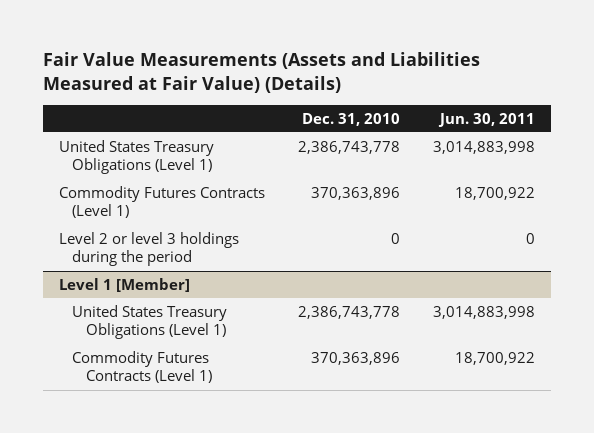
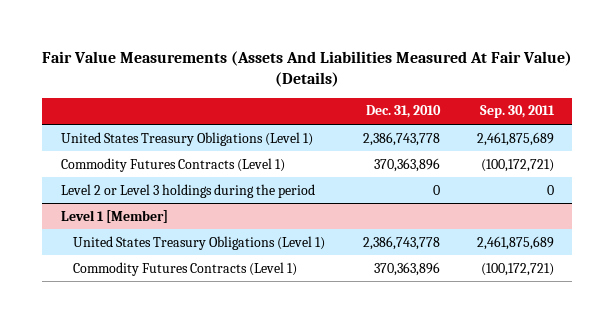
- Fair Value Measurements (Assets and Liabilities Measured at Fair Value) (Details)
+ Fair Value Measurements (Assets And Liabilities Measured At Fair Value) (Details)
- | Dec. 31, 2010 | Jun. 30, 2011
+ | Dec. 31, 2010 | Sep. 30, 2011
- Level 2 or level 3 holdings during the period | 0 | 0
+ Level 2 or Level 3 holdings during the period | 0 | 0

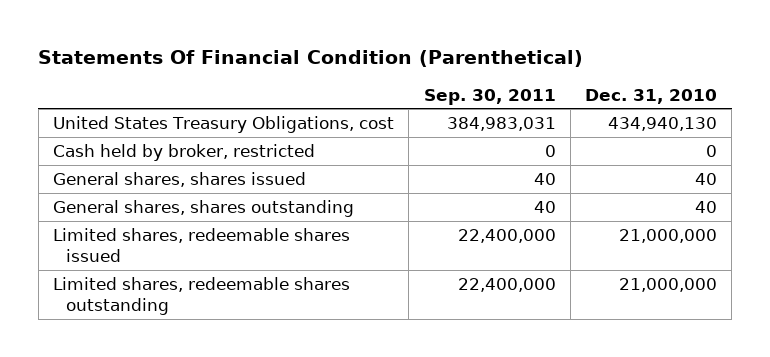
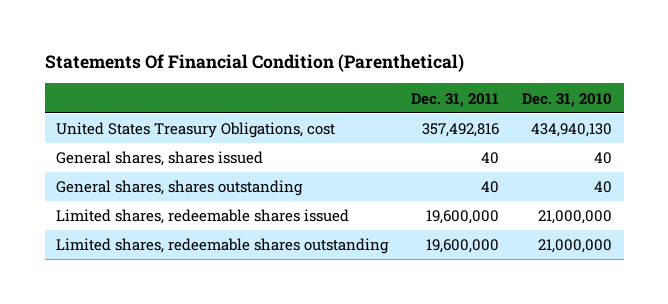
- | Sep. 30, 2011 | Dec. 31, 2010
+ | Dec. 31, 2011 | Dec. 31, 2010
- Cash held by broker, restricted | 0 | 0

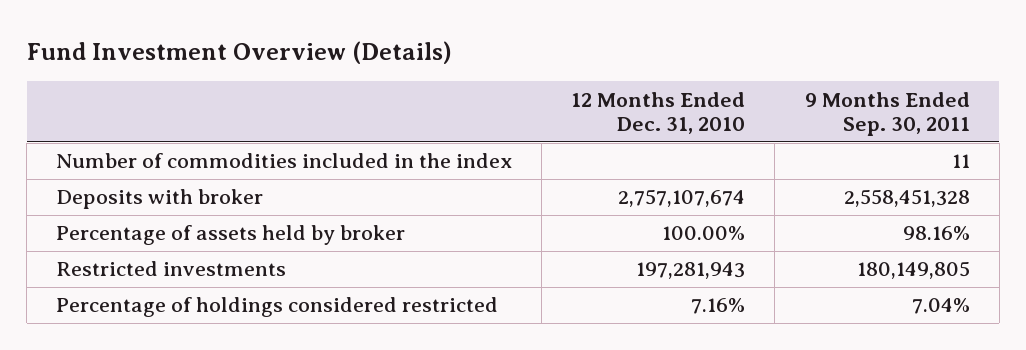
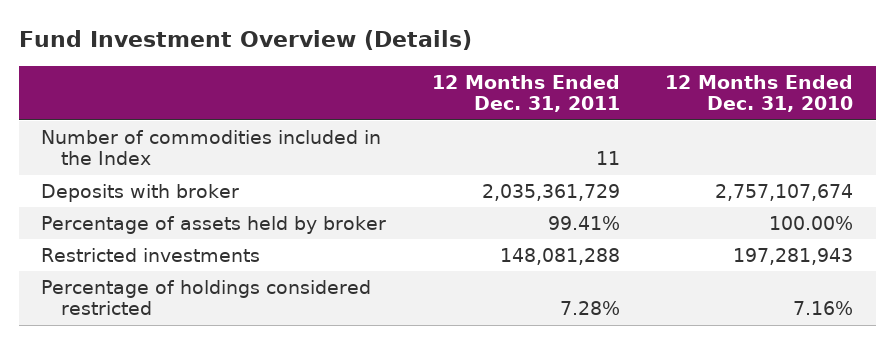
- | 12 Months Ended Dec. 31, 2010 | 9 Months Ended Sep. 30, 2011
+ | 12 Months Ended Dec. 31, 2011 | 12 Months Ended Dec. 31, 2010
- Number of commodities included in the index | | 11
+ Number of commodities included in the Index | 11 |

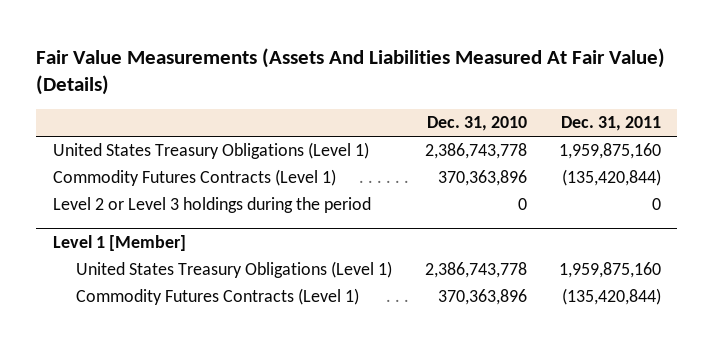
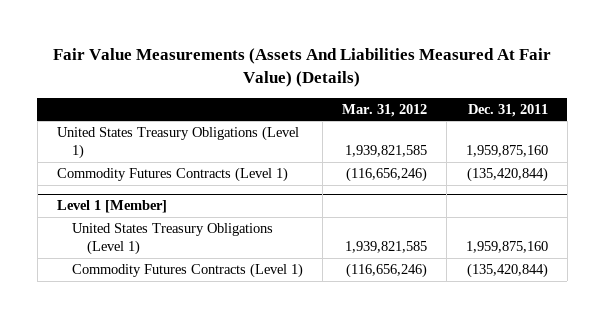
- | Dec. 31, 2010 | Dec. 31, 2011
+ | Mar. 31, 2012 | Dec. 31, 2011
- Level 2 or Level 3 holdings during the period | 0 | 0

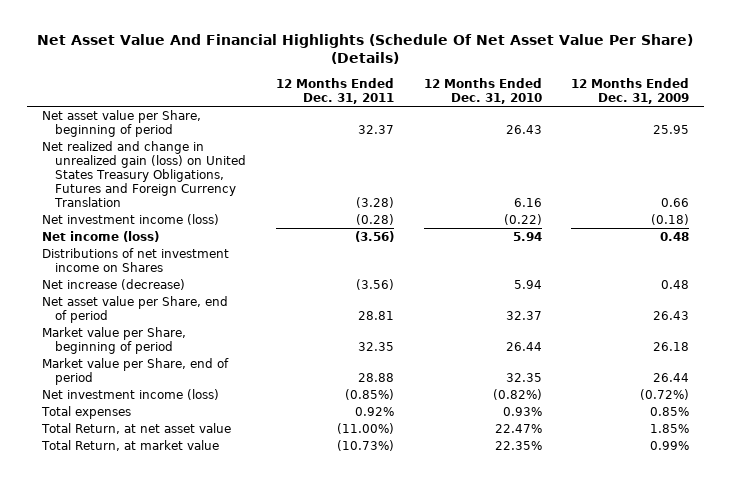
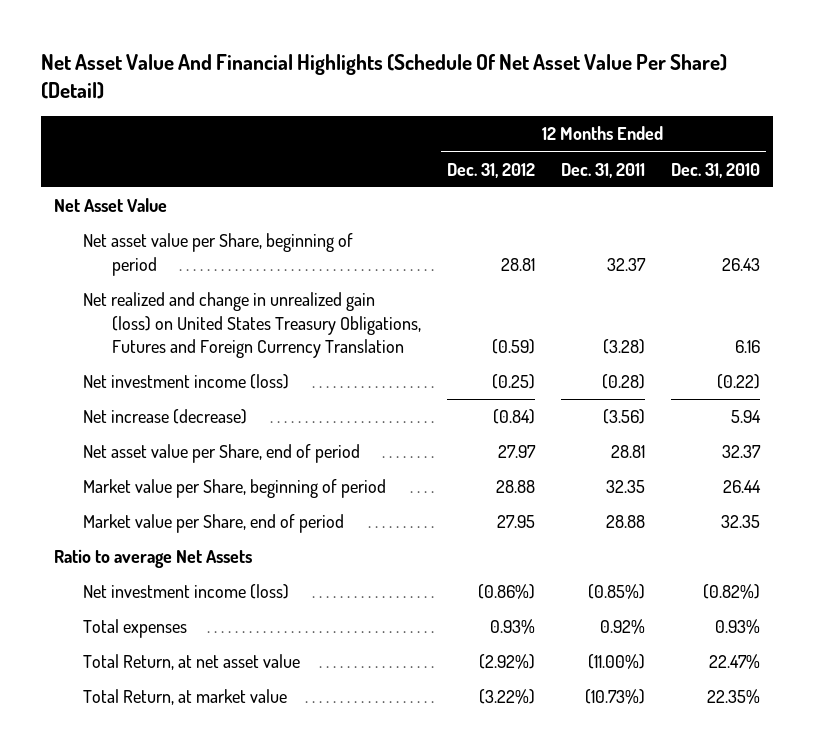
- Net Asset Value And Financial Highlights (Schedule Of Net Asset Value Per Share) (Details)
+ Net Asset Value And Financial Highlights (Schedule Of Net Asset Value Per Share) (Detail)
- | 12 Months Ended Dec. 31, 2011 | 12 Months Ended Dec. 31, 2010 | 12 Months Ended Dec. 31, 2009
+ | 12 Months Ended Dec. 31, 2012 | 12 Months Ended Dec. 31, 2011 | 12 Months Ended Dec. 31, 2010
+ Net Asset Value
- Net income (loss) | (3.56) | 5.94 | 0.48
- Distributions of net investment income on Shares
+ Ratio to average Net Assets

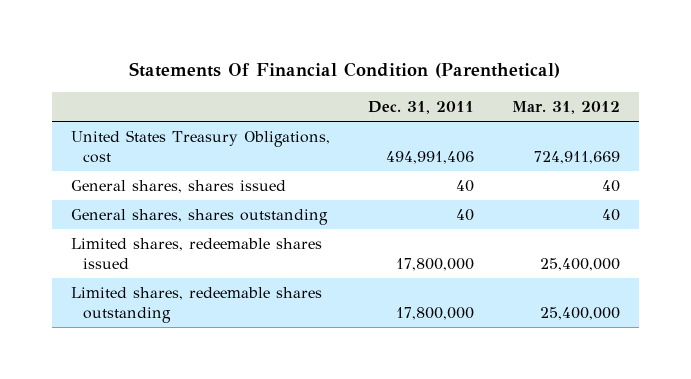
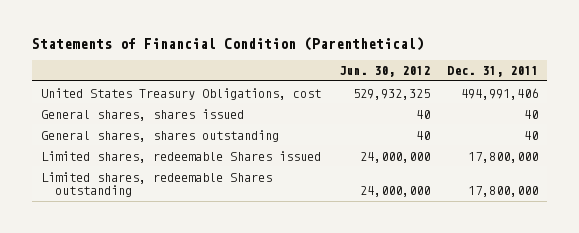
- Statements Of Financial Condition (Parenthetical)
+ Statements of Financial Condition (Parenthetical)
- | Dec. 31, 2011 | Mar. 31, 2012
+ | Jun. 30, 2012 | Dec. 31, 2011
- Limited shares, redeemable shares issued | 17,800,000 | 25,400,000
- Limited shares, redeemable shares outstanding | 17,800,000 | 25,400,000
+ Limited shares, redeemable Shares issued | 24,000,000 | 17,800,000
+ Limited shares, redeemable Shares outstanding | 24,000,000 | 17,800,000

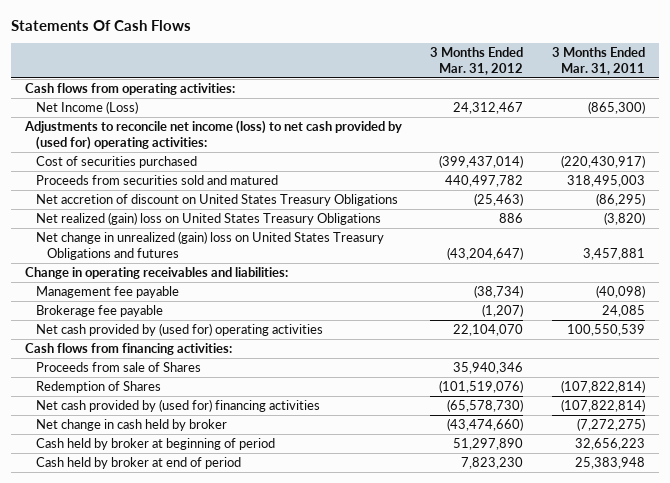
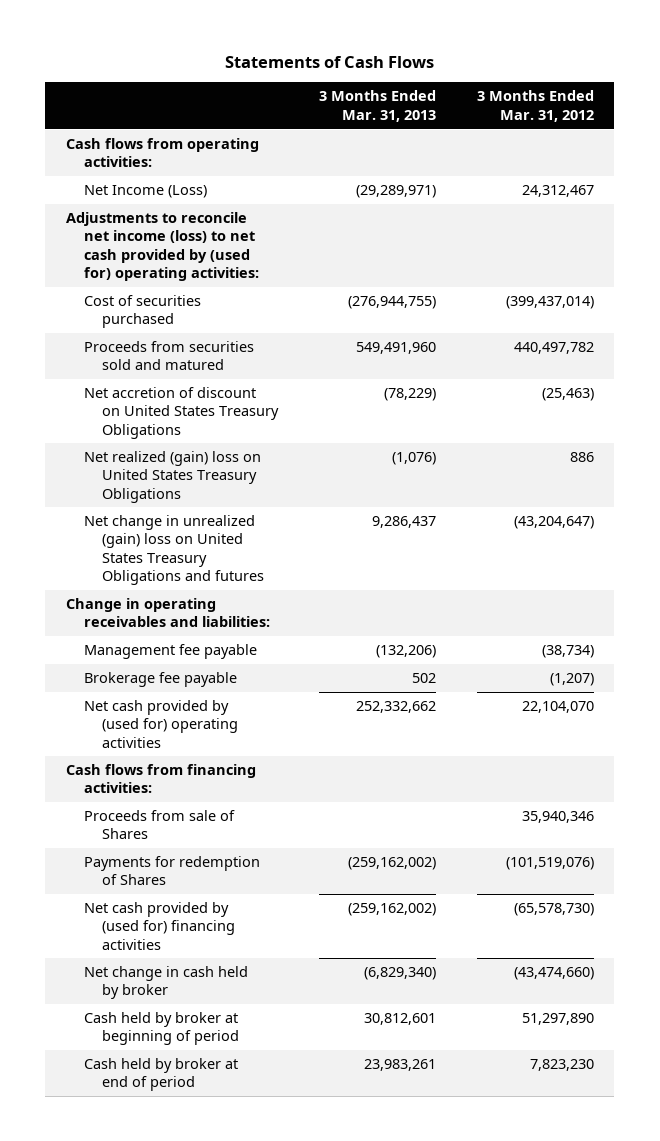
- Statements Of Cash Flows
+ Statements of Cash Flows
- | 3 Months Ended Mar. 31, 2012 | 3 Months Ended Mar. 31, 2011
+ | 3 Months Ended Mar. 31, 2013 | 3 Months Ended Mar. 31, 2012
- Redemption of Shares | (101,519,076) | (107,822,814)
+ Payments for redemption of Shares | (259,162,002) | (101,519,076)

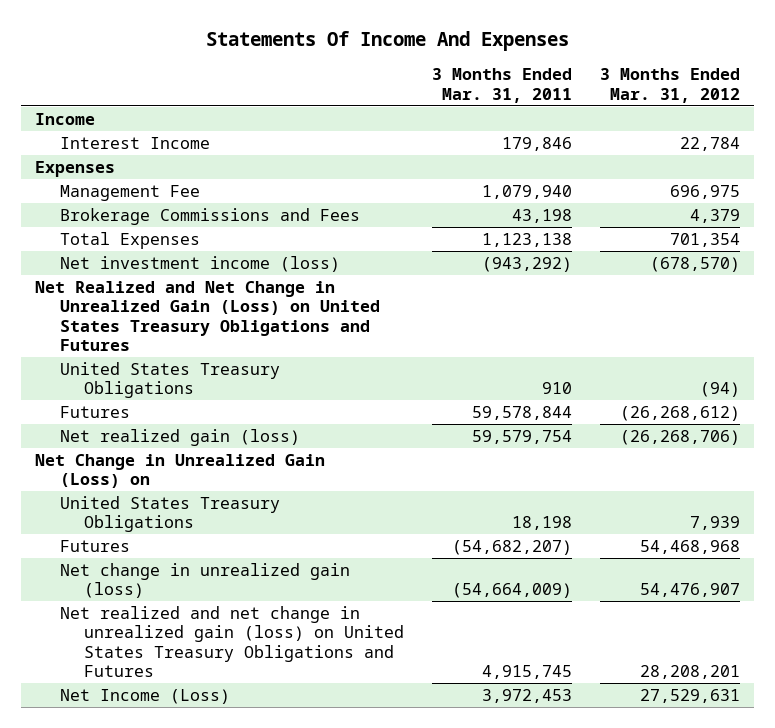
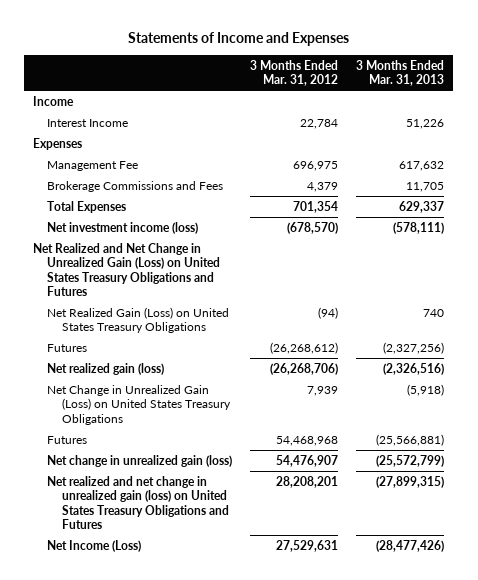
- Statements Of Income And Expenses
+ Statements of Income and Expenses
- | 3 Months Ended Mar. 31, 2011 | 3 Months Ended Mar. 31, 2012
+ | 3 Months Ended Mar. 31, 2012 | 3 Months Ended Mar. 31, 2013
- United States Treasury Obligations | 910 | (94)
+ Net Realized Gain (Loss) on United States Treasury Obligations | (94) | 740
- Net Change in Unrealized Gain (Loss) on
- United States Treasury Obligations | 18,198 | 7,939
+ Net Change in Unrealized Gain (Loss) on United States Treasury Obligations | 7,939 | (5,918)

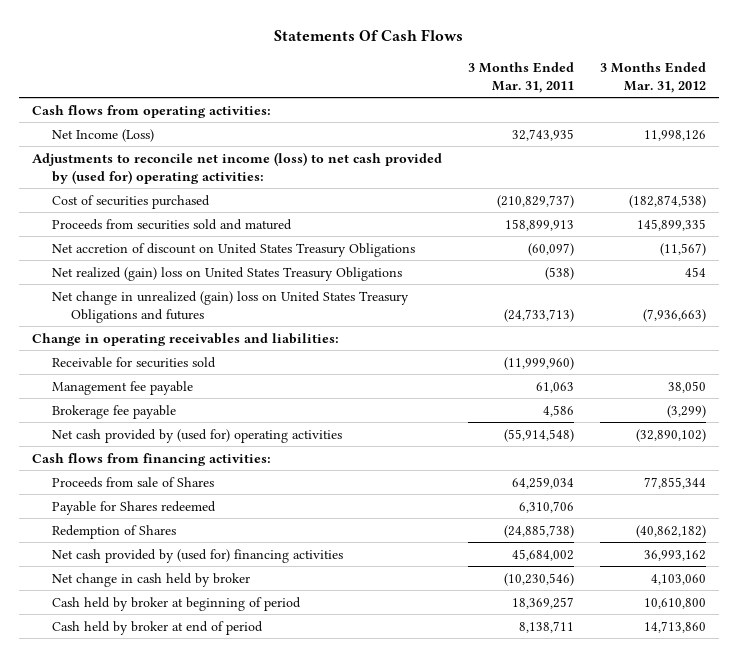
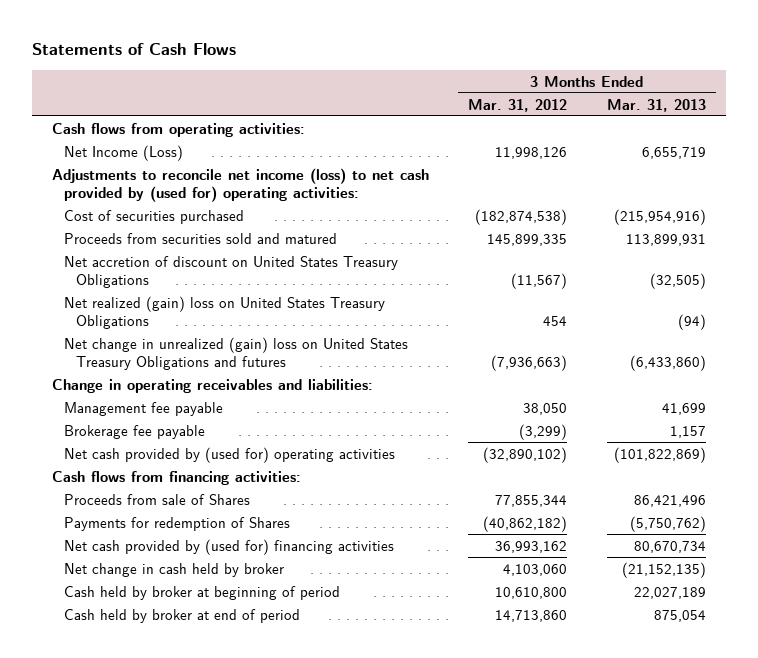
- Statements Of Cash Flows
+ Statements of Cash Flows
- | 3 Months Ended Mar. 31, 2011 | 3 Months Ended Mar. 31, 2012
+ | 3 Months Ended Mar. 31, 2012 | 3 Months Ended Mar. 31, 2013
- Receivable for securities sold | (11,999,960) |
- Payable for Shares redeemed | 6,310,706 |
- Redemption of Shares | (24,885,738) | (40,862,182)
+ Payments for redemption of Shares | (40,862,182) | (5,750,762)

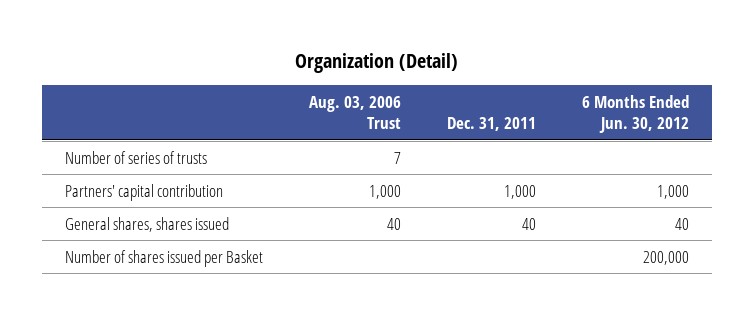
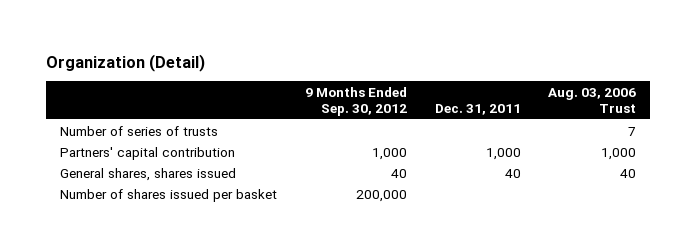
- | Aug. 03, 2006 Trust | Dec. 31, 2011 | 6 Months Ended Jun. 30, 2012
+ | 9 Months Ended Sep. 30, 2012 | Dec. 31, 2011 | Aug. 03, 2006 Trust
- Number of shares issued per Basket | | | 200,000
+ Number of shares issued per basket | 200,000 | |

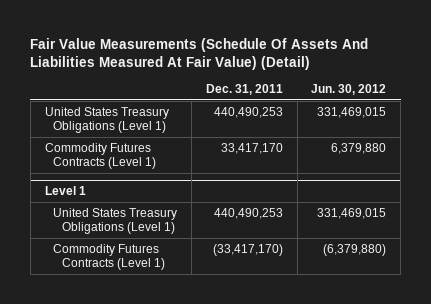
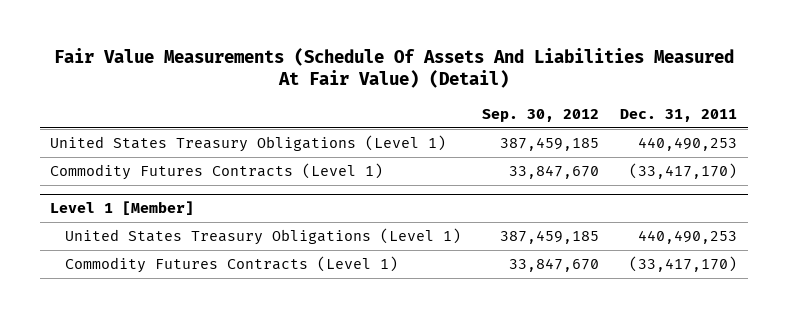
- | Dec. 31, 2011 | Jun. 30, 2012
+ | Sep. 30, 2012 | Dec. 31, 2011
- Commodity Futures Contracts (Level 1) | 33,417,170 | 6,379,880
- Level 1
+ Commodity Futures Contracts (Level 1) | 33,847,670 | (33,417,170)
+ Level 1 [Member]

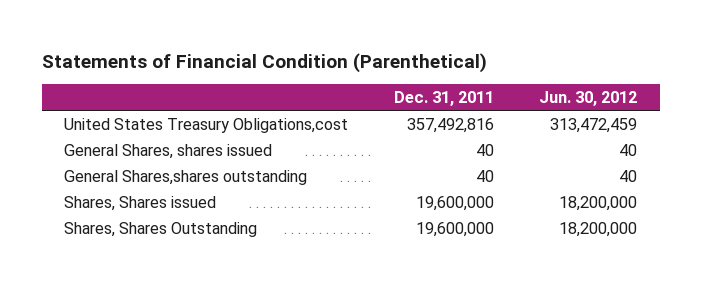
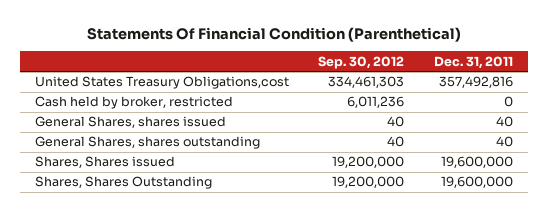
- Statements of Financial Condition (Parenthetical)
+ Statements Of Financial Condition (Parenthetical)
- | Dec. 31, 2011 | Jun. 30, 2012
+ | Sep. 30, 2012 | Dec. 31, 2011
+ Cash held by broker, restricted | 6,011,236 | 0
- General Shares,shares outstanding | 40 | 40
+ General Shares, shares outstanding | 40 | 40

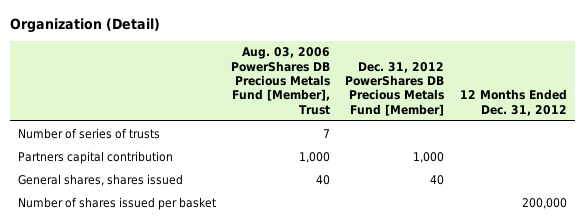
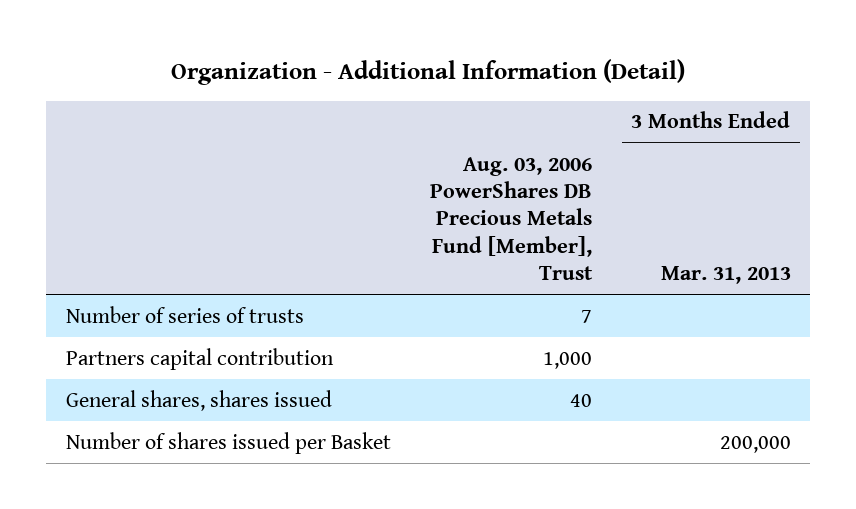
- Organization (Detail)
+ Organization - Additional Information (Detail)
- | Aug. 03, 2006 PowerShares DB Precious Metals Fund [Member], Trust | Dec. 31, 2012 PowerShares DB Precious Metals Fund [Member] | 12 Months Ended Dec. 31, 2012
+ | Aug. 03, 2006 PowerShares DB Precious Metals Fund [Member], Trust | 3 Months Ended Mar. 31, 2013
- Number of shares issued per basket | | | 200,000
+ Number of shares issued per Basket | | 200,000

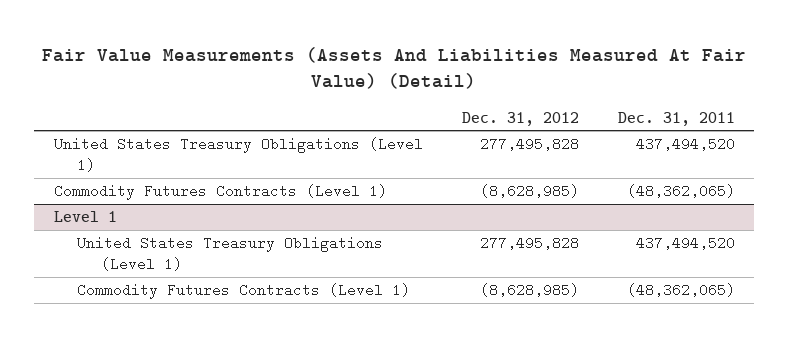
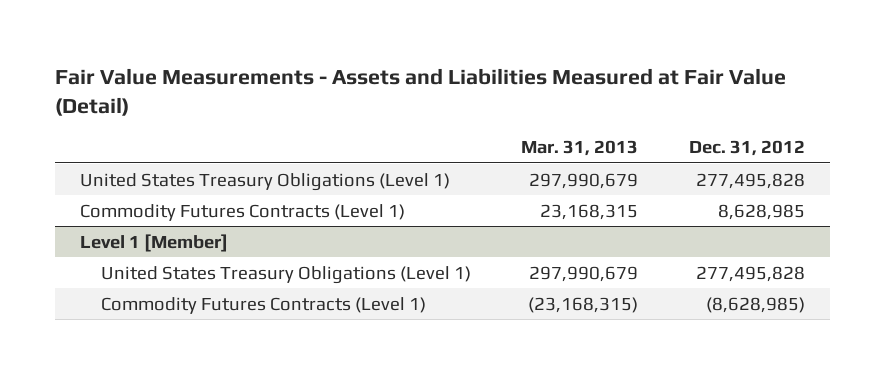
- Fair Value Measurements (Assets And Liabilities Measured At Fair Value) (Detail)
+ Fair Value Measurements - Assets and Liabilities Measured at Fair Value (Detail)
- | Dec. 31, 2012 | Dec. 31, 2011
+ | Mar. 31, 2013 | Dec. 31, 2012
- Commodity Futures Contracts (Level 1) | (8,628,985) | (48,362,065)
- Level 1
+ Commodity Futures Contracts (Level 1) | 23,168,315 | 8,628,985
+ Level 1 [Member]

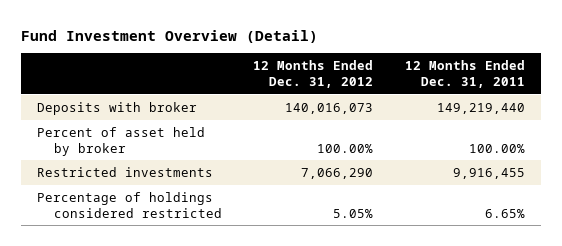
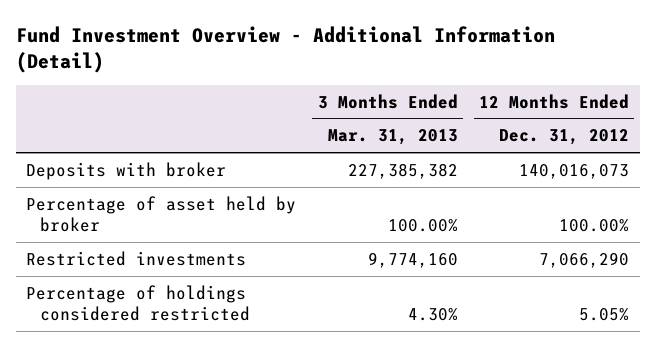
- Fund Investment Overview (Detail)
+ Fund Investment Overview - Additional Information (Detail)
- | 12 Months Ended Dec. 31, 2012 | 12 Months Ended Dec. 31, 2011
+ | 3 Months Ended Mar. 31, 2013 | 12 Months Ended Dec. 31, 2012
- Percent of asset held by broker | 100.00% | 100.00%
+ Percentage of asset held by broker | 100.00% | 100.00%

